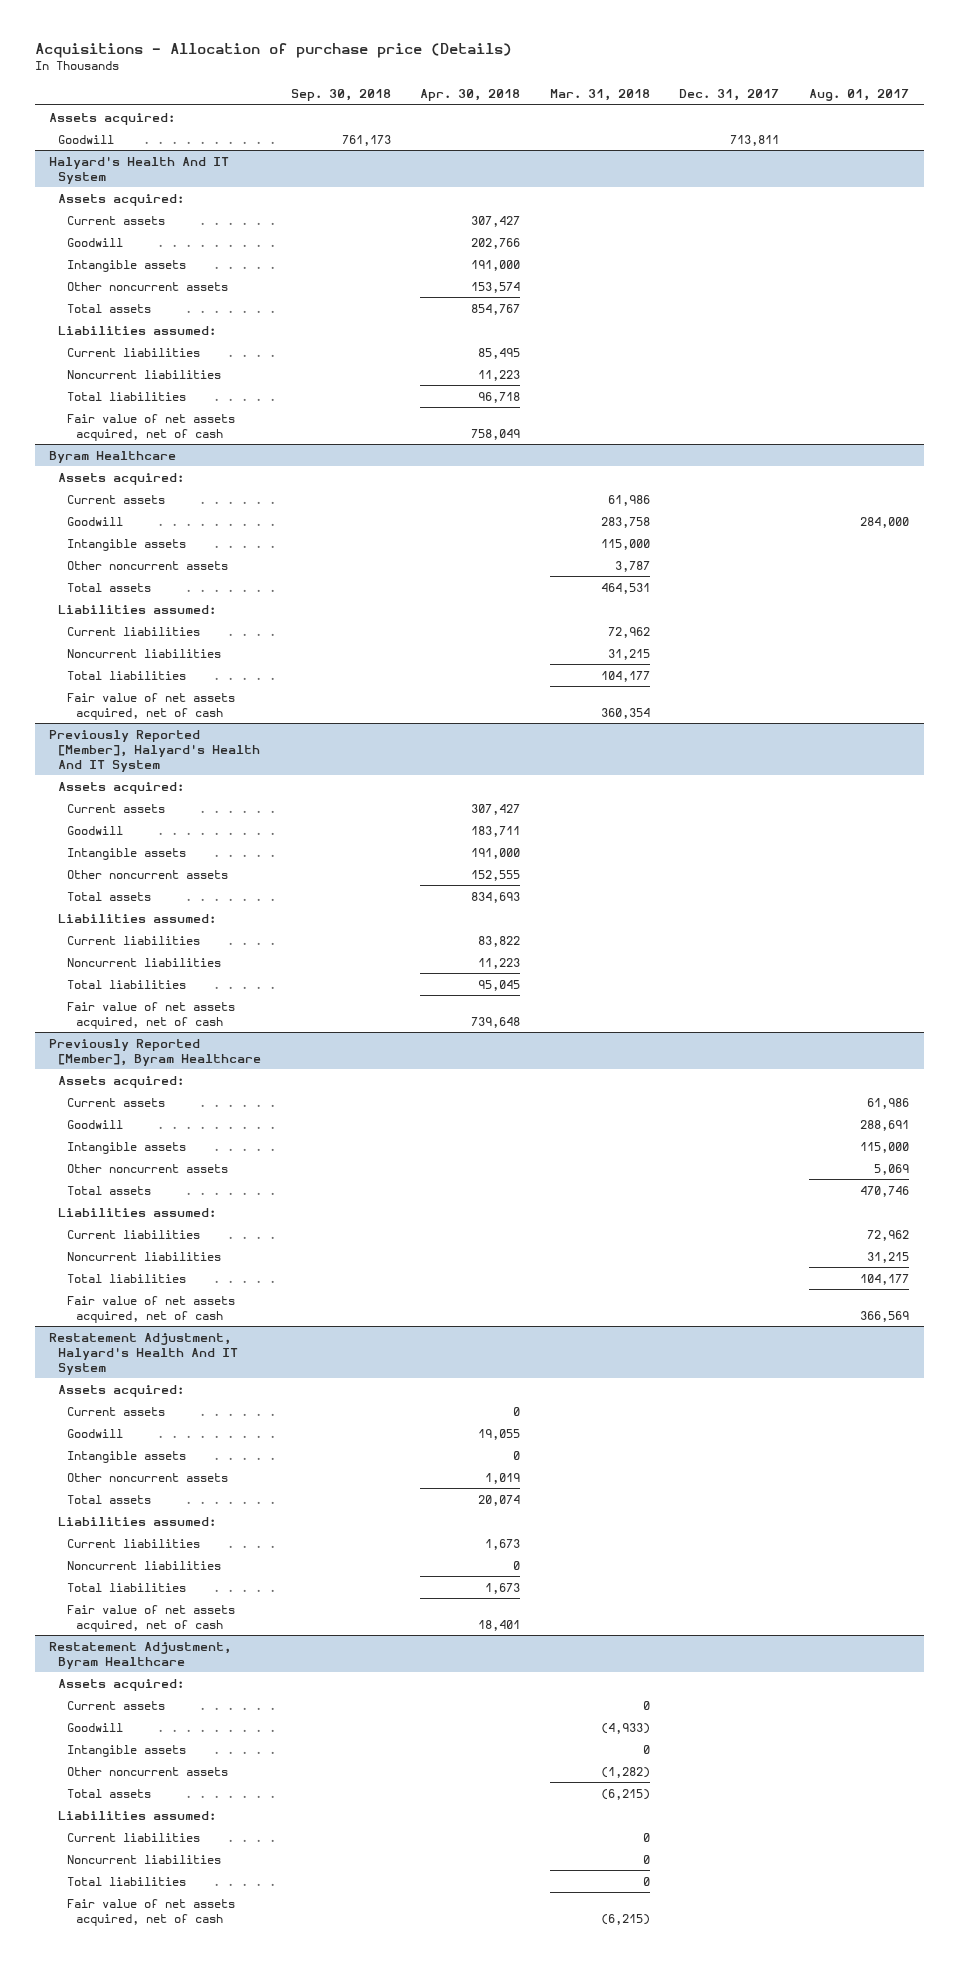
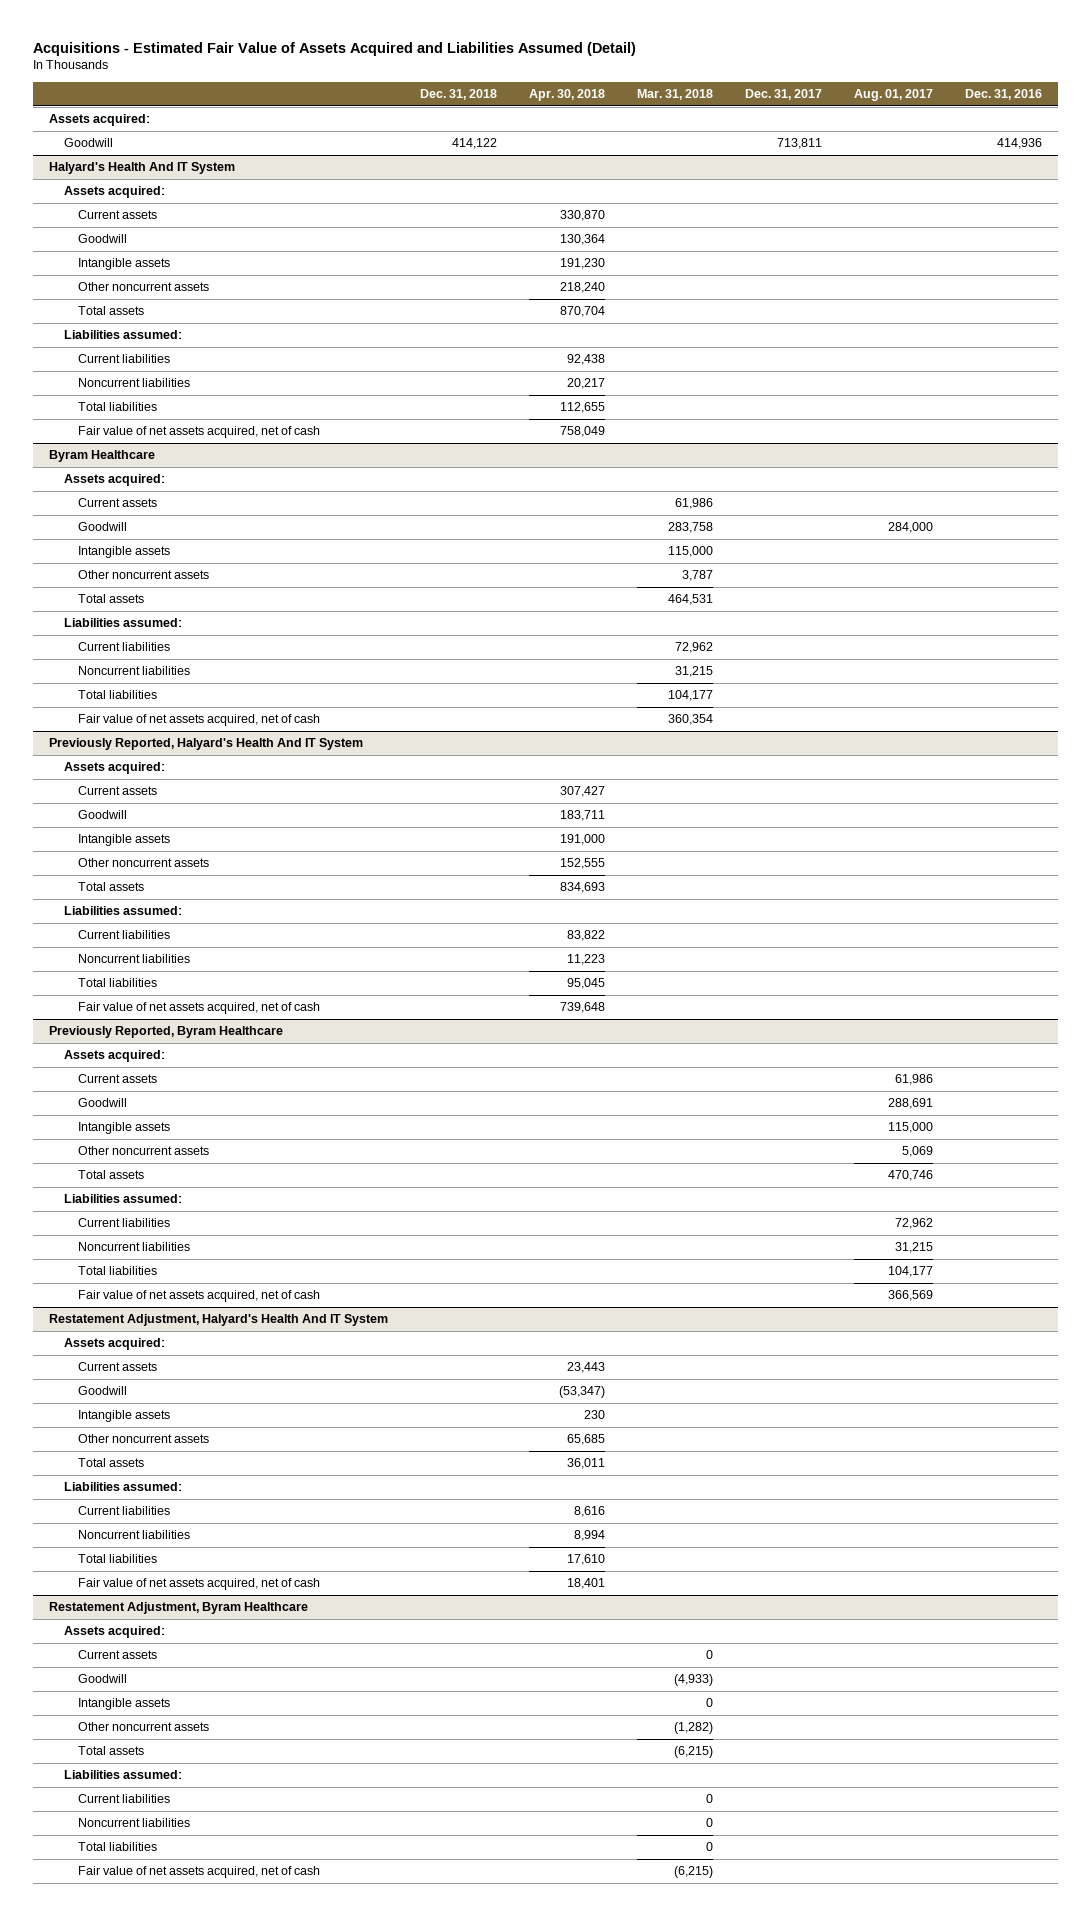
- Acquisitions - Allocation of purchase price (Details)
+ Acquisitions - Estimated Fair Value of Assets Acquired and Liabilities Assumed (Detail)
- | Sep. 30, 2018 | Apr. 30, 2018 | Mar. 31, 2018 | Dec. 31, 2017 | Aug. 01, 2017
+ | Dec. 31, 2018 | Apr. 30, 2018 | Mar. 31, 2018 | Dec. 31, 2017 | Aug. 01, 2017 | Dec. 31, 2016
@ Halyard's Health And IT System
- Current assets | | 307,427 | | |
- Goodwill | | 202,766 | | |
- Intangible assets | | 191,000 | | |
- Other noncurrent assets | | 153,574 | | |
- Total assets | | 854,767 | | |
+ Current assets | | 330,870 | | | |
+ Goodwill | | 130,364 | | | |
+ Intangible assets | | 191,230 | | | |
+ Other noncurrent assets | | 218,240 | | | |
+ Total assets | | 870,704 | | | |
- Current liabilities | | 85,495 | | |
- Noncurrent liabilities | | 11,223 | | |
- Total liabilities | | 96,718 | | |
+ Current liabilities | | 92,438 | | | |
+ Noncurrent liabilities | | 20,217 | | | |
+ Total liabilities | | 112,655 | | | |
- Previously Reported [Member], Halyard's Health And IT System
+ Previously Reported, Halyard's Health And IT System
- Previously Reported [Member], Byram Healthcare
+ Previously Reported, Byram Healthcare
@ Restatement Adjustment, Halyard's Health And IT System
- Current assets | | 0 | | |
- Goodwill | | 19,055 | | |
- Intangible assets | | 0 | | |
- Other noncurrent assets | | 1,019 | | |
- Total assets | | 20,074 | | |
+ Current assets | | 23,443 | | | |
+ Goodwill | | (53,347) | | | |
+ Intangible assets | | 230 | | | |
+ Other noncurrent assets | | 65,685 | | | |
+ Total assets | | 36,011 | | | |
- Current liabilities | | 1,673 | | |
- Noncurrent liabilities | | 0 | | |
- Total liabilities | | 1,673 | | |
+ Current liabilities | | 8,616 | | | |
+ Noncurrent liabilities | | 8,994 | | | |
+ Total liabilities | | 17,610 | | | |

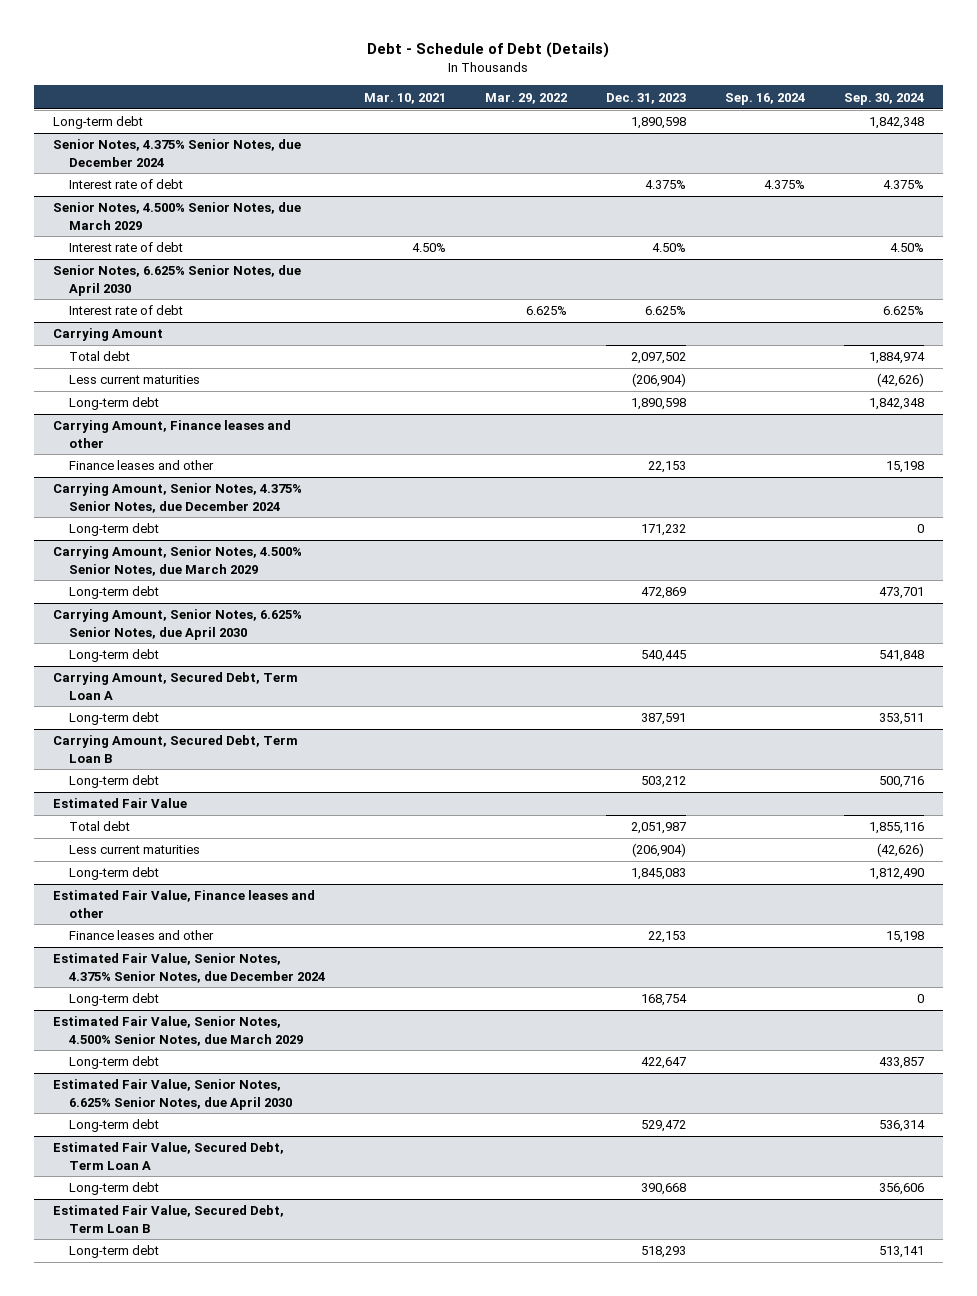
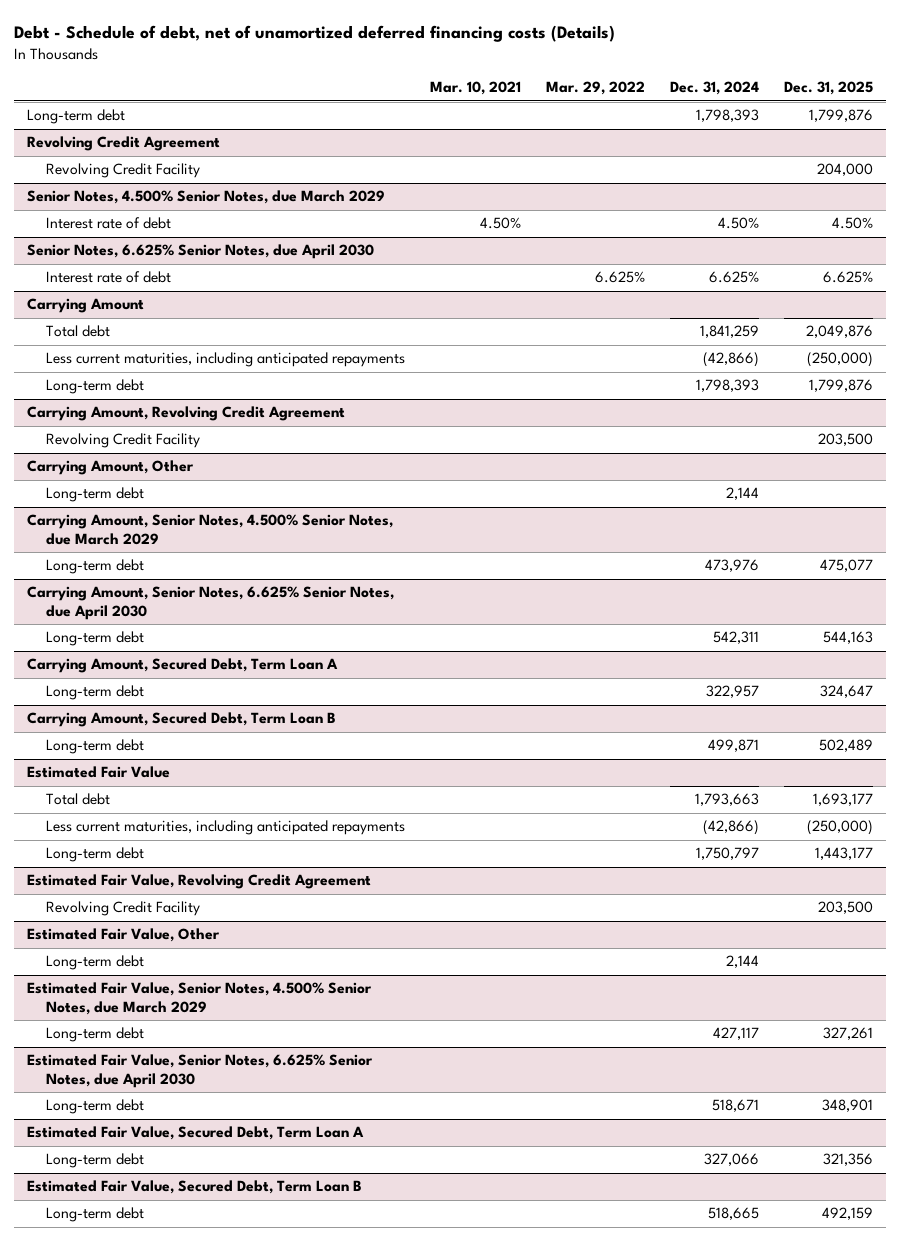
- Debt - Schedule of Debt (Details)
+ Debt - Schedule of debt, net of unamortized deferred financing costs (Details)
- | Mar. 10, 2021 | Mar. 29, 2022 | Dec. 31, 2023 | Sep. 16, 2024 | Sep. 30, 2024
+ | Mar. 10, 2021 | Mar. 29, 2022 | Dec. 31, 2024 | Dec. 31, 2025
- Senior Notes, 4.375% Senior Notes, due December 2024
- Interest rate of debt | | | 4.375% | 4.375% | 4.375%
+ Revolving Credit Agreement
+ Revolving Credit Facility | | | | 204,000
@ Carrying Amount
- Less current maturities | | | (206,904) | | (42,626)
+ Less current maturities, including anticipated repayments | | | (42,866) | (250,000)
- Carrying Amount, Finance leases and other
- Finance leases and other | | | 22,153 | | 15,198
- Carrying Amount, Senior Notes, 4.375% Senior Notes, due December 2024
- Long-term debt | | | 171,232 | | 0
+ Carrying Amount, Revolving Credit Agreement
+ Revolving Credit Facility | | | | 203,500
+ Carrying Amount, Other
+ Long-term debt | | | 2,144 |
@ Estimated Fair Value
- Less current maturities | | | (206,904) | | (42,626)
+ Less current maturities, including anticipated repayments | | | (42,866) | (250,000)
- Estimated Fair Value, Finance leases and other
- Finance leases and other | | | 22,153 | | 15,198
- Estimated Fair Value, Senior Notes, 4.375% Senior Notes, due December 2024
- Long-term debt | | | 168,754 | | 0
+ Estimated Fair Value, Revolving Credit Agreement
+ Revolving Credit Facility | | | | 203,500
+ Estimated Fair Value, Other
+ Long-term debt | | | 2,144 |

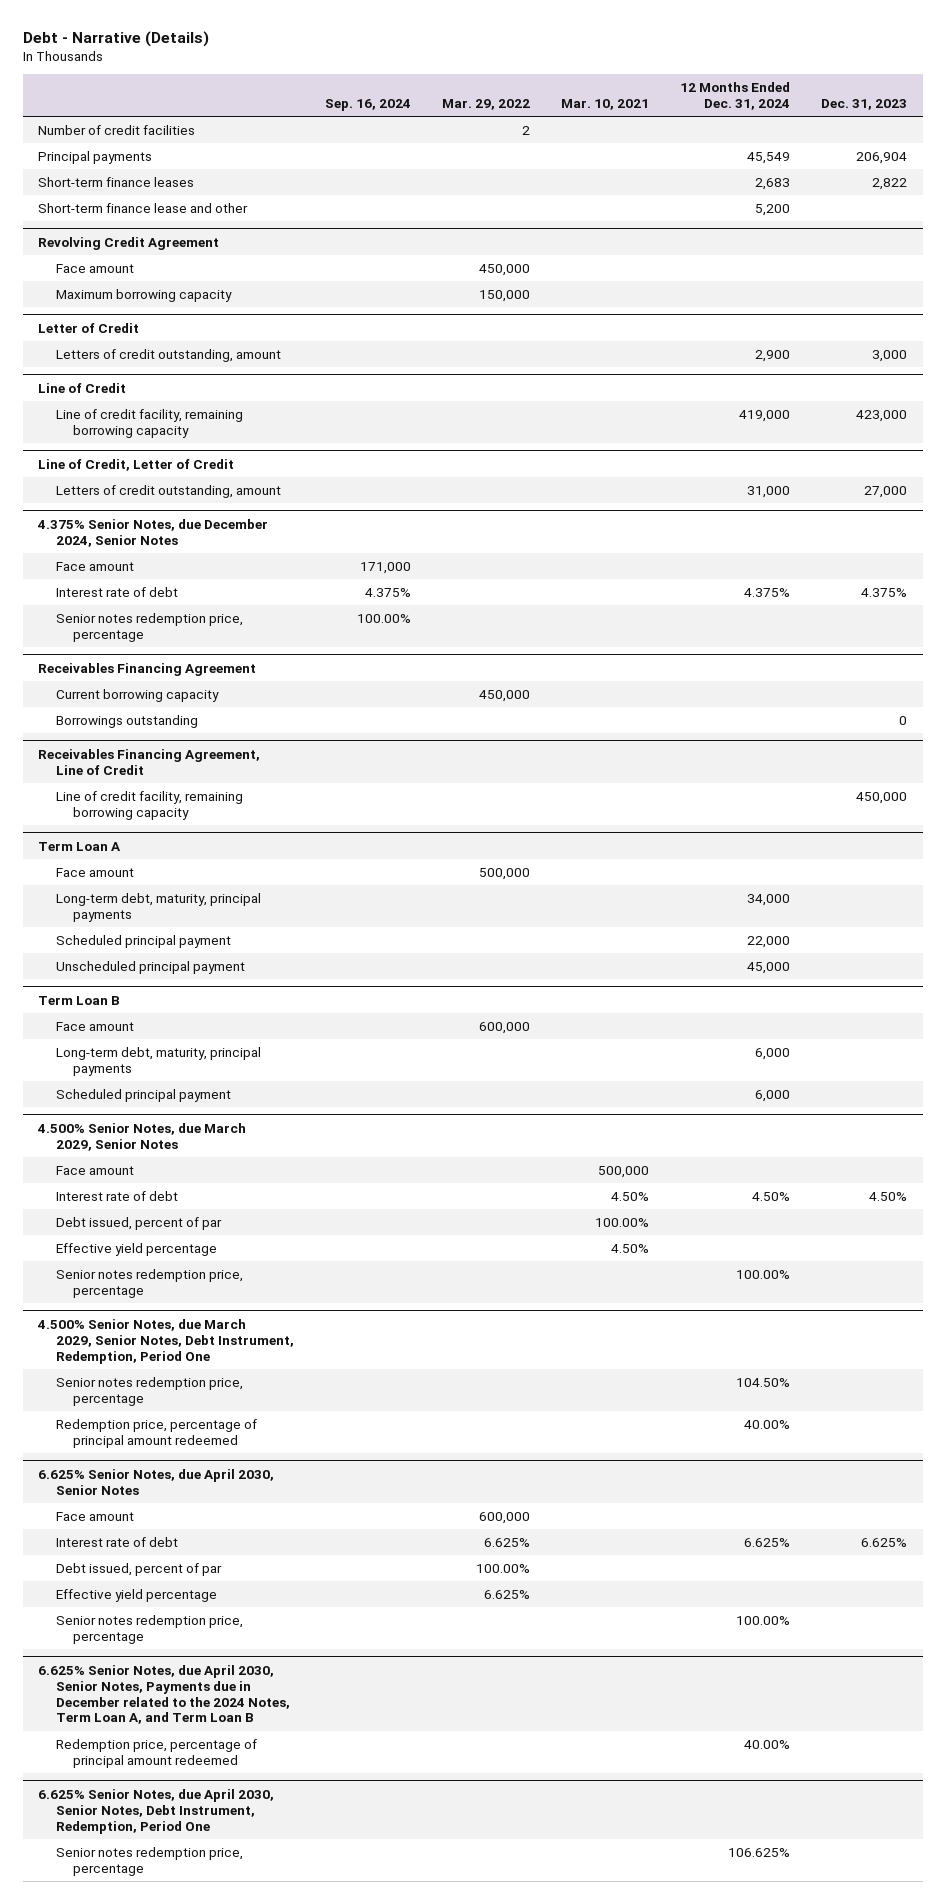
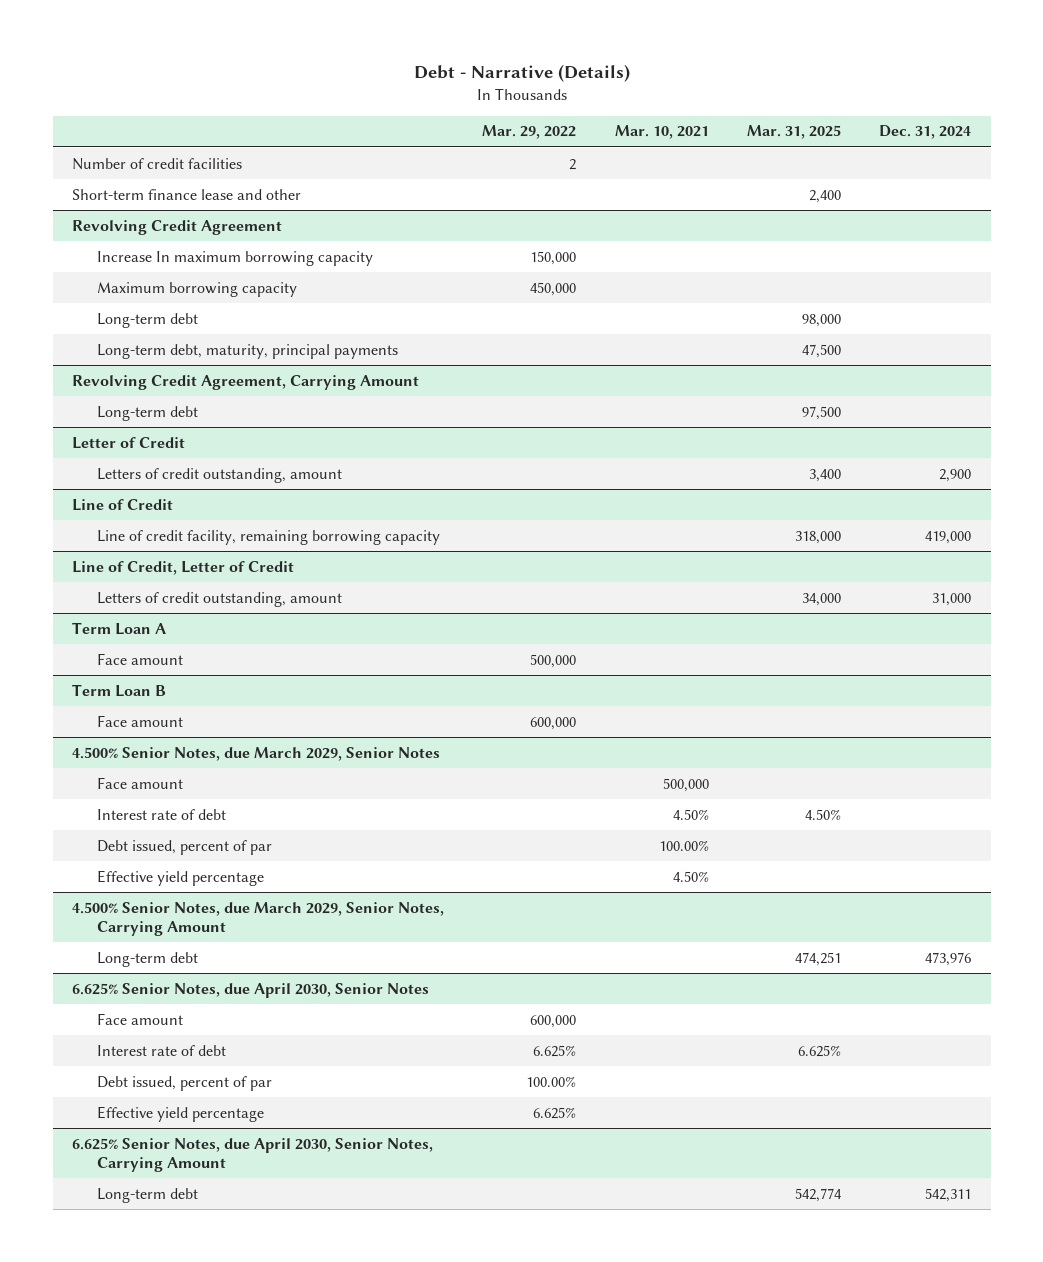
- | Sep. 16, 2024 | Mar. 29, 2022 | Mar. 10, 2021 | 12 Months Ended Dec. 31, 2024 | Dec. 31, 2023
+ | Mar. 29, 2022 | Mar. 10, 2021 | Mar. 31, 2025 | Dec. 31, 2024
- Principal payments | | | | 45,549 | 206,904
- Short-term finance leases | | | | 2,683 | 2,822
@ Revolving Credit Agreement
- Face amount | | 450,000 | | |
- Maximum borrowing capacity | | 150,000 | | |
+ Increase In maximum borrowing capacity | 150,000 | | |
+ Maximum borrowing capacity | 450,000 | | |
+ Long-term debt | | | 98,000 |
+ Long-term debt, maturity, principal payments | | | 47,500 |
+ Revolving Credit Agreement, Carrying Amount
+ Long-term debt | | | 97,500 |
- 4.375% Senior Notes, due December 2024, Senior Notes
- Face amount | 171,000 | | | |
- Interest rate of debt | 4.375% | | | 4.375% | 4.375%
- Senior notes redemption price, percentage | 100.00% | | | |
- Receivables Financing Agreement
- Current borrowing capacity | | 450,000 | | |
- Borrowings outstanding | | | | | 0
- Receivables Financing Agreement, Line of Credit
- Line of credit facility, remaining borrowing capacity | | | | | 450,000
@ Term Loan A
- Long-term debt, maturity, principal payments | | | | 34,000 |
- Scheduled principal payment | | | | 22,000 |
- Unscheduled principal payment | | | | 45,000 |
@ Term Loan B
- Long-term debt, maturity, principal payments | | | | 6,000 |
- Scheduled principal payment | | | | 6,000 |
@ 4.500% Senior Notes, due March 2029, Senior Notes
- Senior notes redemption price, percentage | | | | 100.00% |
- 4.500% Senior Notes, due March 2029, Senior Notes, Debt Instrument, Redemption, Period One
- Senior notes redemption price, percentage | | | | 104.50% |
- Redemption price, percentage of principal amount redeemed | | | | 40.00% |
+ 4.500% Senior Notes, due March 2029, Senior Notes, Carrying Amount
+ Long-term debt | | | 474,251 | 473,976
@ 6.625% Senior Notes, due April 2030, Senior Notes
- Senior notes redemption price, percentage | | | | 100.00% |
- 6.625% Senior Notes, due April 2030, Senior Notes, Payments due in December related to the 2024 Notes, Term Loan A, and Term Loan B
- Redemption price, percentage of principal amount redeemed | | | | 40.00% |
- 6.625% Senior Notes, due April 2030, Senior Notes, Debt Instrument, Redemption, Period One
- Senior notes redemption price, percentage | | | | 106.625% |
+ 6.625% Senior Notes, due April 2030, Senior Notes, Carrying Amount
+ Long-term debt | | | 542,774 | 542,311

